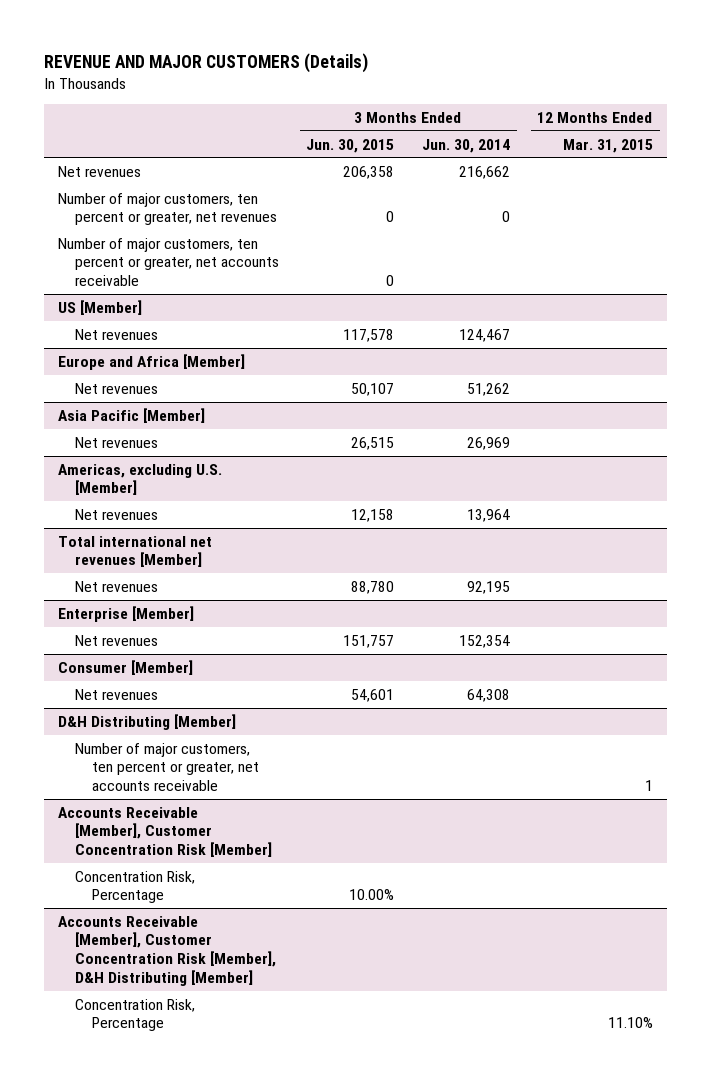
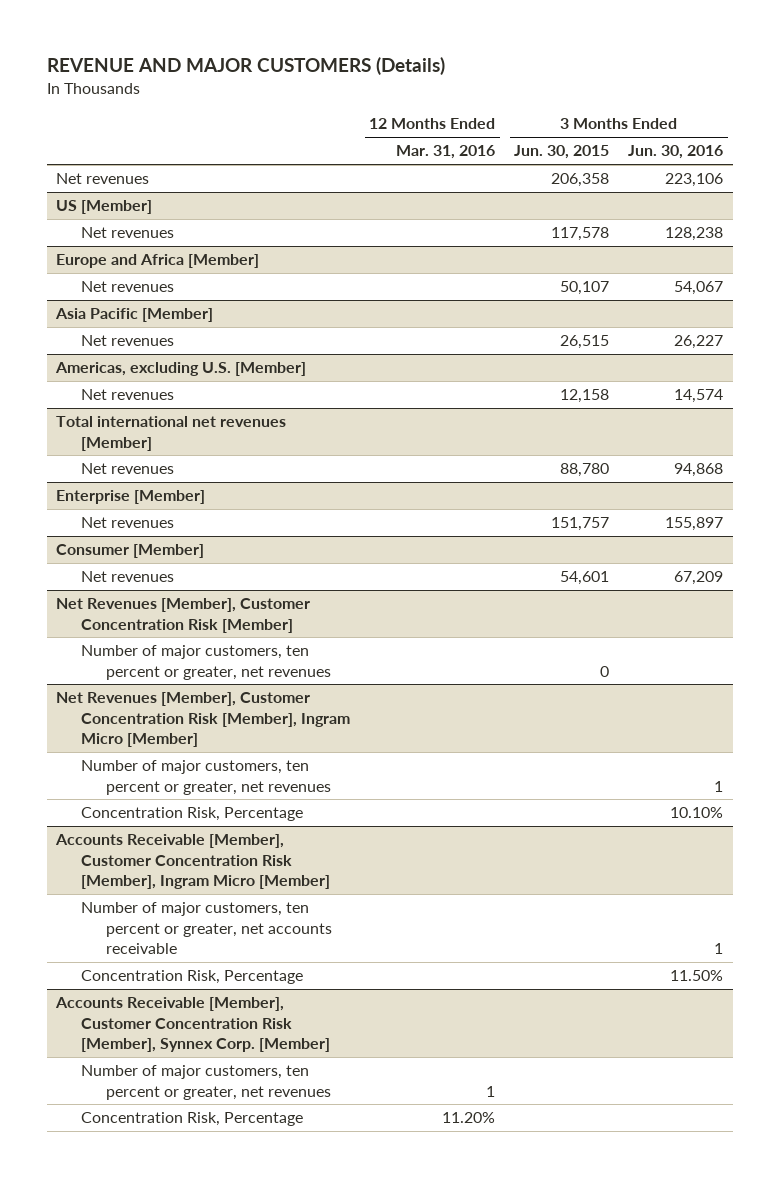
- | 3 Months Ended Jun. 30, 2015 | 3 Months Ended Jun. 30, 2014 | 12 Months Ended Mar. 31, 2015
+ | 12 Months Ended Mar. 31, 2016 | 3 Months Ended Jun. 30, 2015 | 3 Months Ended Jun. 30, 2016
- Number of major customers, ten percent or greater, net revenues | 0 | 0 |
- Number of major customers, ten percent or greater, net accounts receivable | 0 | |
- D&H Distributing [Member]
+ Net Revenues [Member], Customer Concentration Risk [Member]
+ Number of major customers, ten percent or greater, net revenues | | 0 |
+ Net Revenues [Member], Customer Concentration Risk [Member], Ingram Micro [Member]
+ Number of major customers, ten percent or greater, net revenues | | | 1
+ Concentration Risk, Percentage | | | 10.10%
+ Accounts Receivable [Member], Customer Concentration Risk [Member], Ingram Micro [Member]
- Accounts Receivable [Member], Customer Concentration Risk [Member]
- Concentration Risk, Percentage | 10.00% | |
- Accounts Receivable [Member], Customer Concentration Risk [Member], D&H Distributing [Member]
+ Accounts Receivable [Member], Customer Concentration Risk [Member], Synnex Corp. [Member]
+ Number of major customers, ten percent or greater, net revenues | 1 | |
+ Concentration Risk, Percentage | 11.20% | |

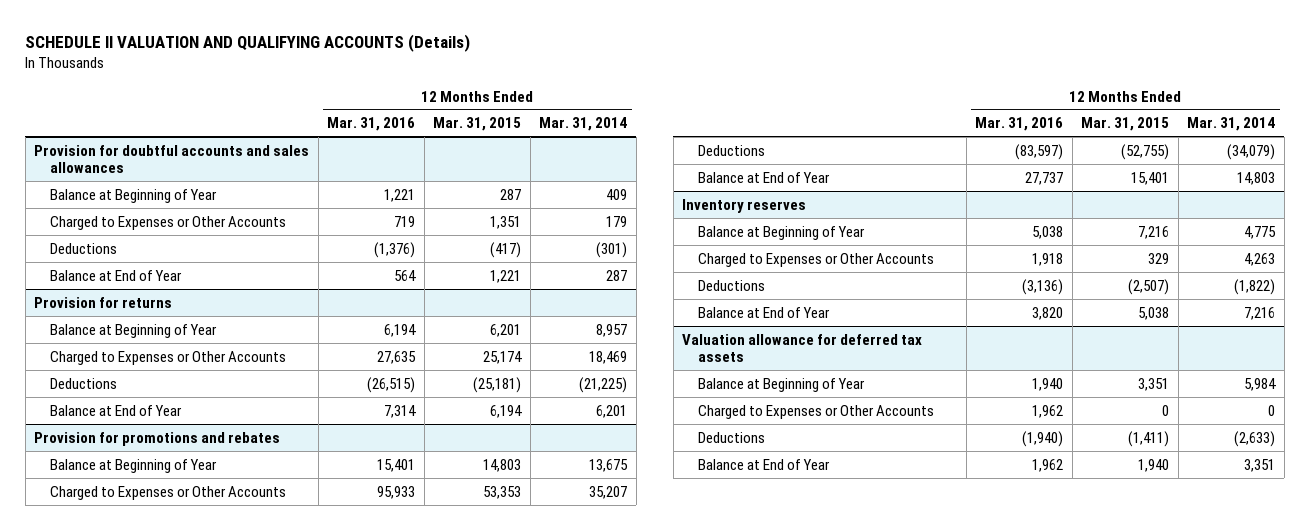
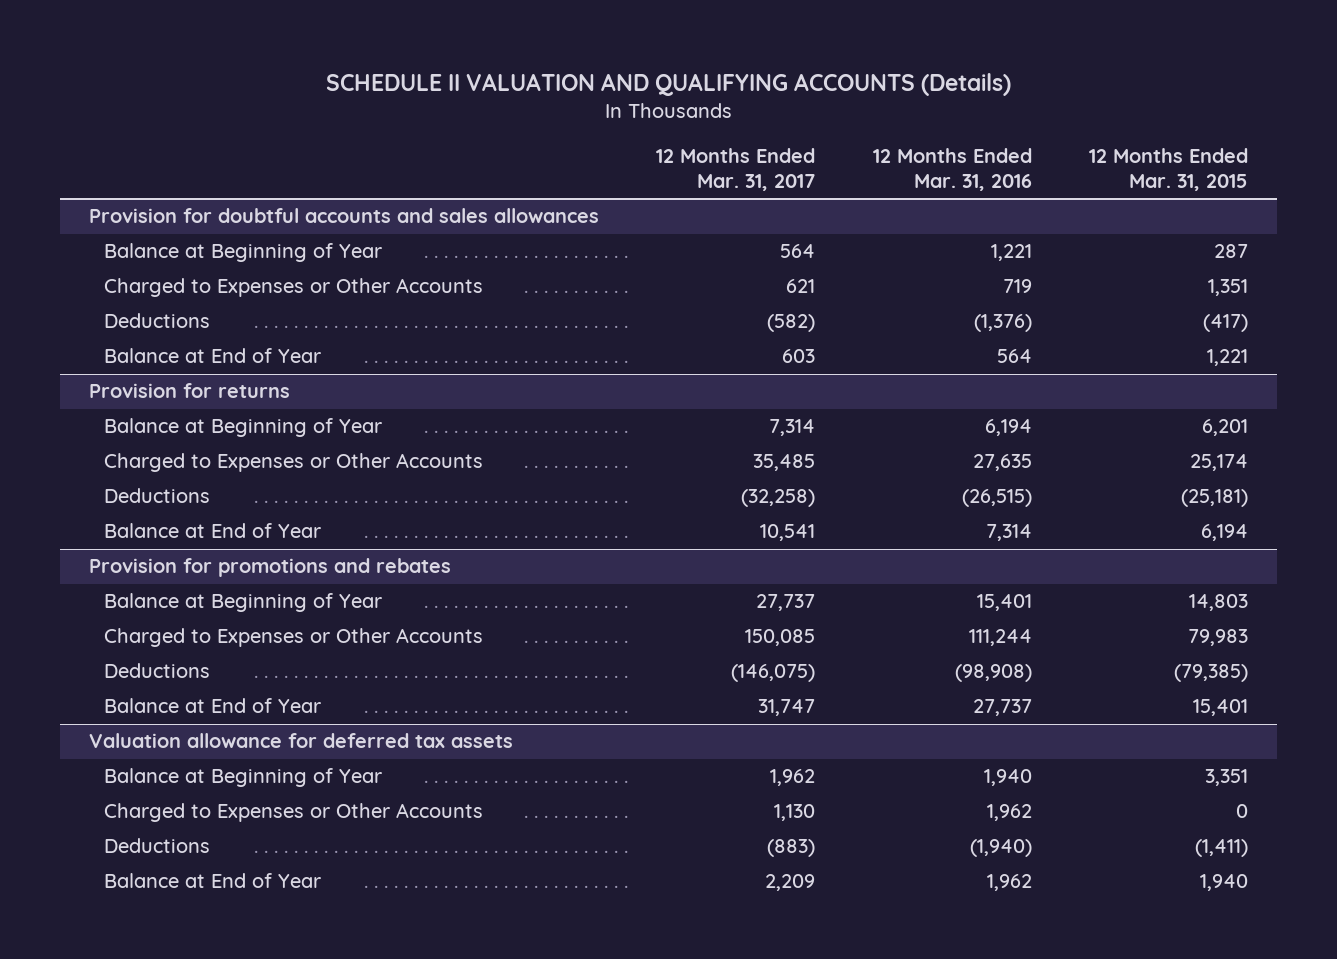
- | 12 Months Ended Mar. 31, 2016 | 12 Months Ended Mar. 31, 2015 | 12 Months Ended Mar. 31, 2014
+ | 12 Months Ended Mar. 31, 2017 | 12 Months Ended Mar. 31, 2016 | 12 Months Ended Mar. 31, 2015
@ Provision for promotions and rebates
- Charged to Expenses or Other Accounts | 95,933 | 53,353 | 35,207
- Deductions | (83,597) | (52,755) | (34,079)
+ Charged to Expenses or Other Accounts | 150,085 | 111,244 | 79,983
+ Deductions | (146,075) | (98,908) | (79,385)
- Inventory reserves
- Balance at Beginning of Year | 5,038 | 7,216 | 4,775
- Charged to Expenses or Other Accounts | 1,918 | 329 | 4,263
- Deductions | (3,136) | (2,507) | (1,822)
- Balance at End of Year | 3,820 | 5,038 | 7,216

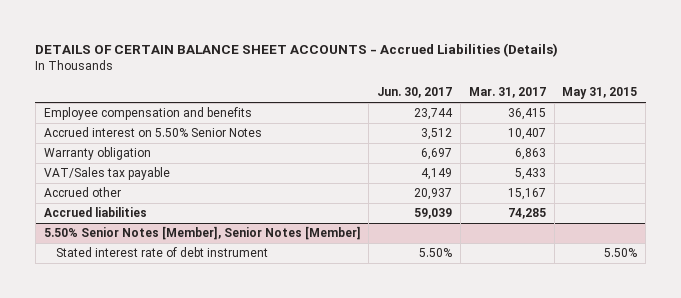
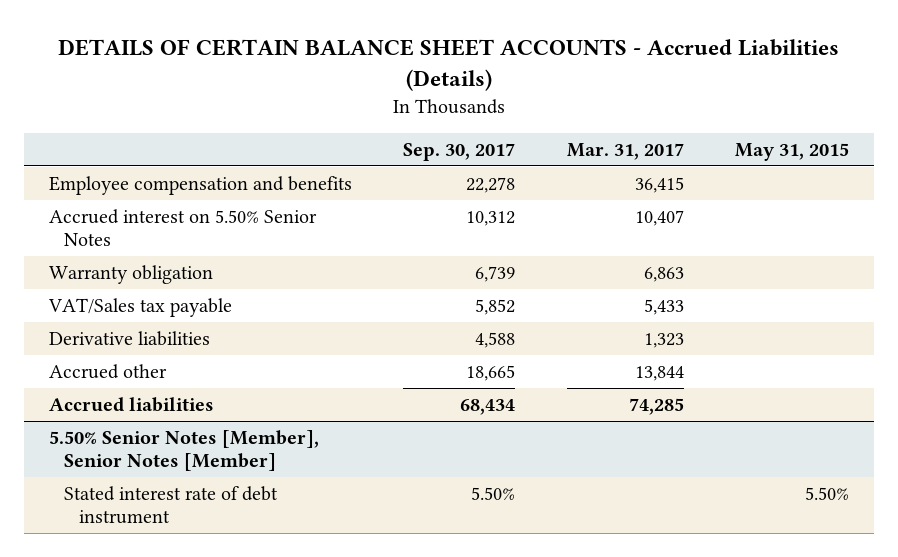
- | Jun. 30, 2017 | Mar. 31, 2017 | May 31, 2015
+ | Sep. 30, 2017 | Mar. 31, 2017 | May 31, 2015
- Accrued other | 20,937 | 15,167 |
+ Derivative liabilities | 4,588 | 1,323 |
+ Accrued other | 18,665 | 13,844 |

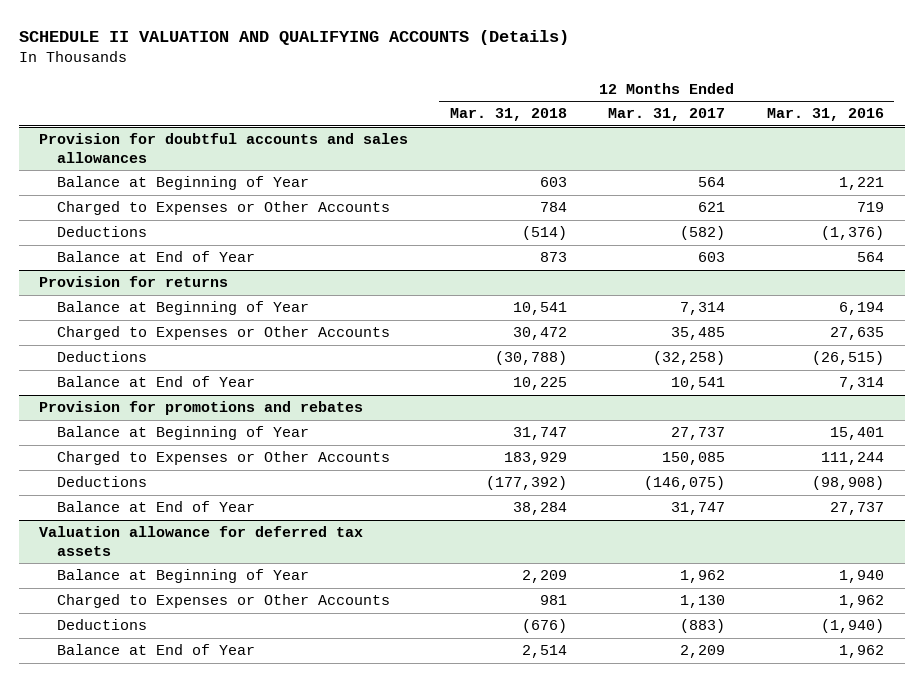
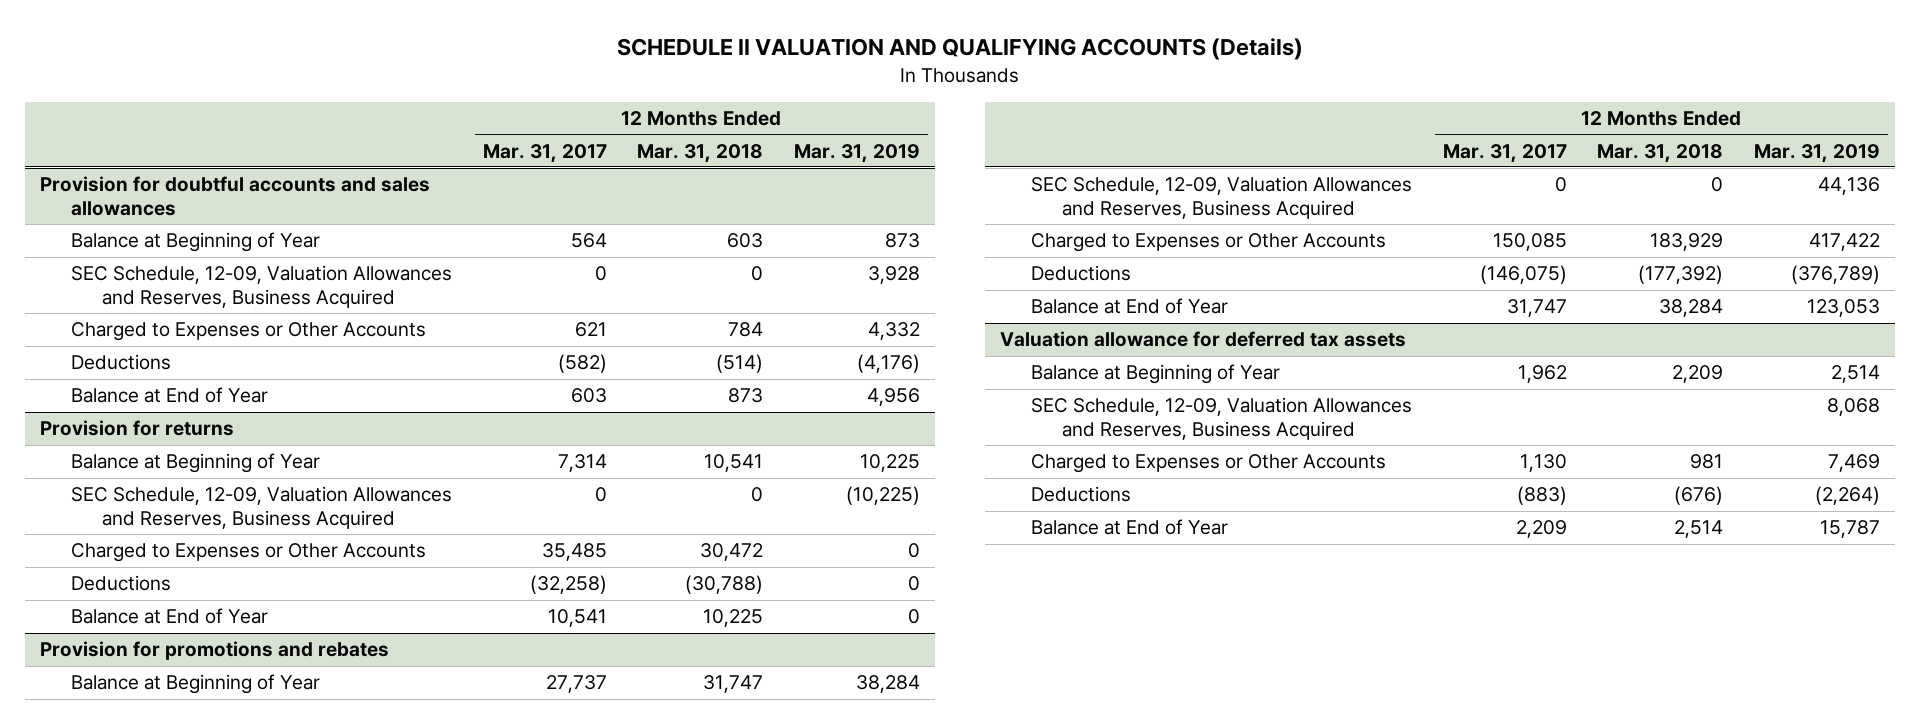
- | 12 Months Ended Mar. 31, 2018 | 12 Months Ended Mar. 31, 2017 | 12 Months Ended Mar. 31, 2016
+ | 12 Months Ended Mar. 31, 2017 | 12 Months Ended Mar. 31, 2018 | 12 Months Ended Mar. 31, 2019
@ Provision for doubtful accounts and sales allowances
+ SEC Schedule, 12-09, Valuation Allowances and Reserves, Business Acquired | 0 | 0 | 3,928
@ Provision for returns
+ SEC Schedule, 12-09, Valuation Allowances and Reserves, Business Acquired | 0 | 0 | (10,225)
@ Provision for promotions and rebates
+ SEC Schedule, 12-09, Valuation Allowances and Reserves, Business Acquired | 0 | 0 | 44,136
@ Valuation allowance for deferred tax assets
+ SEC Schedule, 12-09, Valuation Allowances and Reserves, Business Acquired | | | 8,068

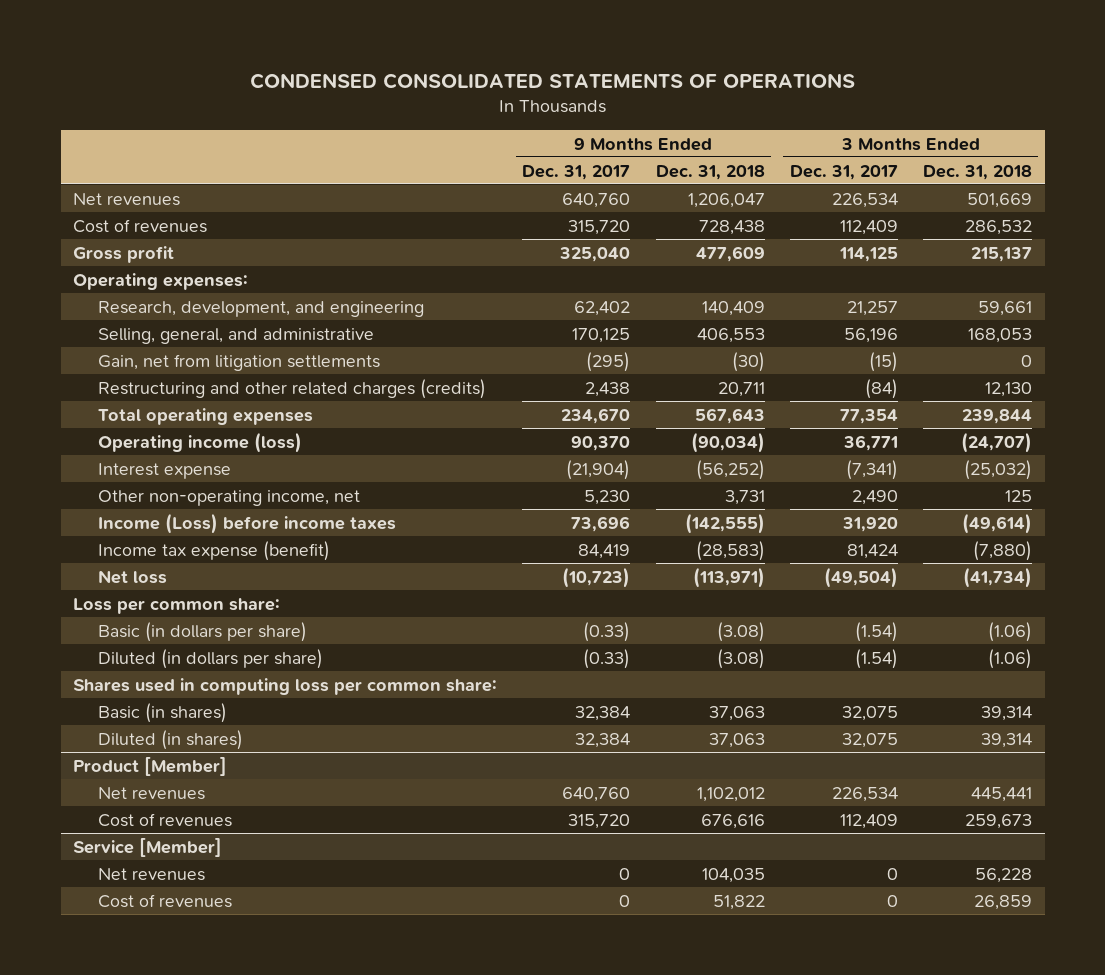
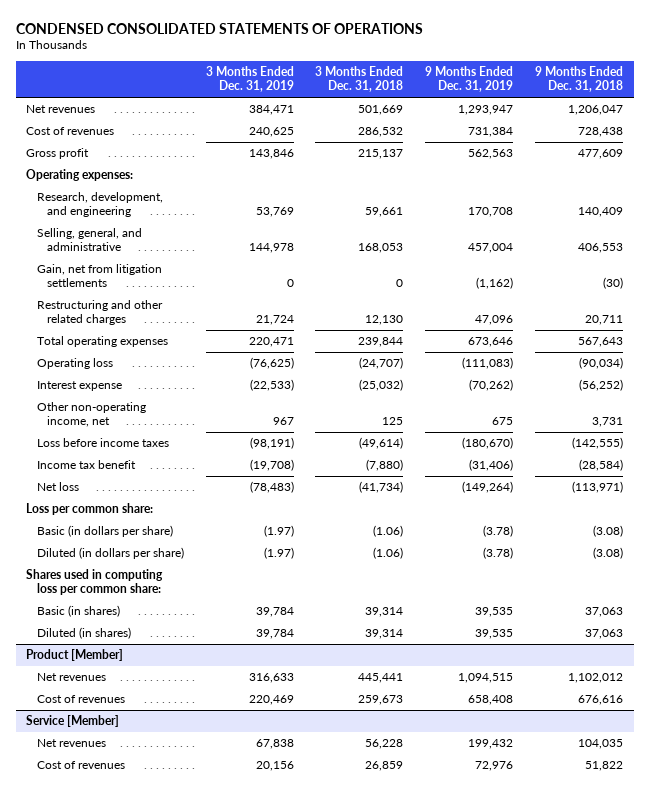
- | 9 Months Ended Dec. 31, 2017 | 9 Months Ended Dec. 31, 2018 | 3 Months Ended Dec. 31, 2017 | 3 Months Ended Dec. 31, 2018
+ | 3 Months Ended Dec. 31, 2019 | 3 Months Ended Dec. 31, 2018 | 9 Months Ended Dec. 31, 2019 | 9 Months Ended Dec. 31, 2018
- Restructuring and other related charges (credits) | 2,438 | 20,711 | (84) | 12,130
+ Restructuring and other related charges | 21,724 | 12,130 | 47,096 | 20,711
- Operating income (loss) | 90,370 | (90,034) | 36,771 | (24,707)
+ Operating loss | (76,625) | (24,707) | (111,083) | (90,034)
- Income (Loss) before income taxes | 73,696 | (142,555) | 31,920 | (49,614)
- Income tax expense (benefit) | 84,419 | (28,583) | 81,424 | (7,880)
+ Loss before income taxes | (98,191) | (49,614) | (180,670) | (142,555)
+ Income tax benefit | (19,708) | (7,880) | (31,406) | (28,584)

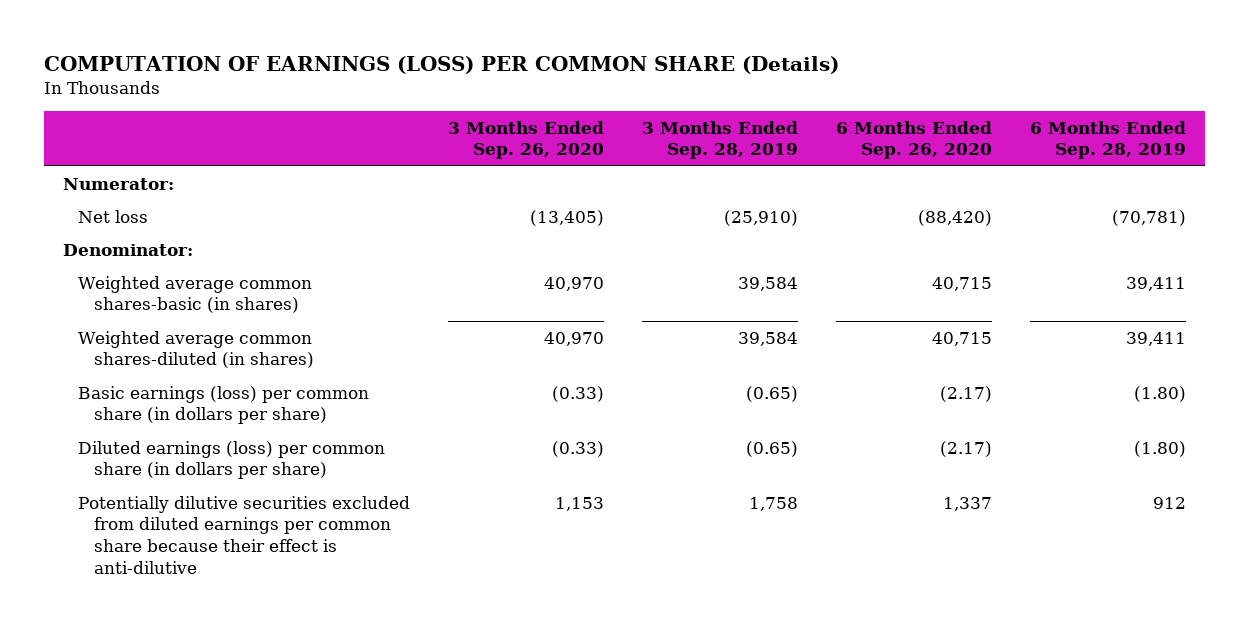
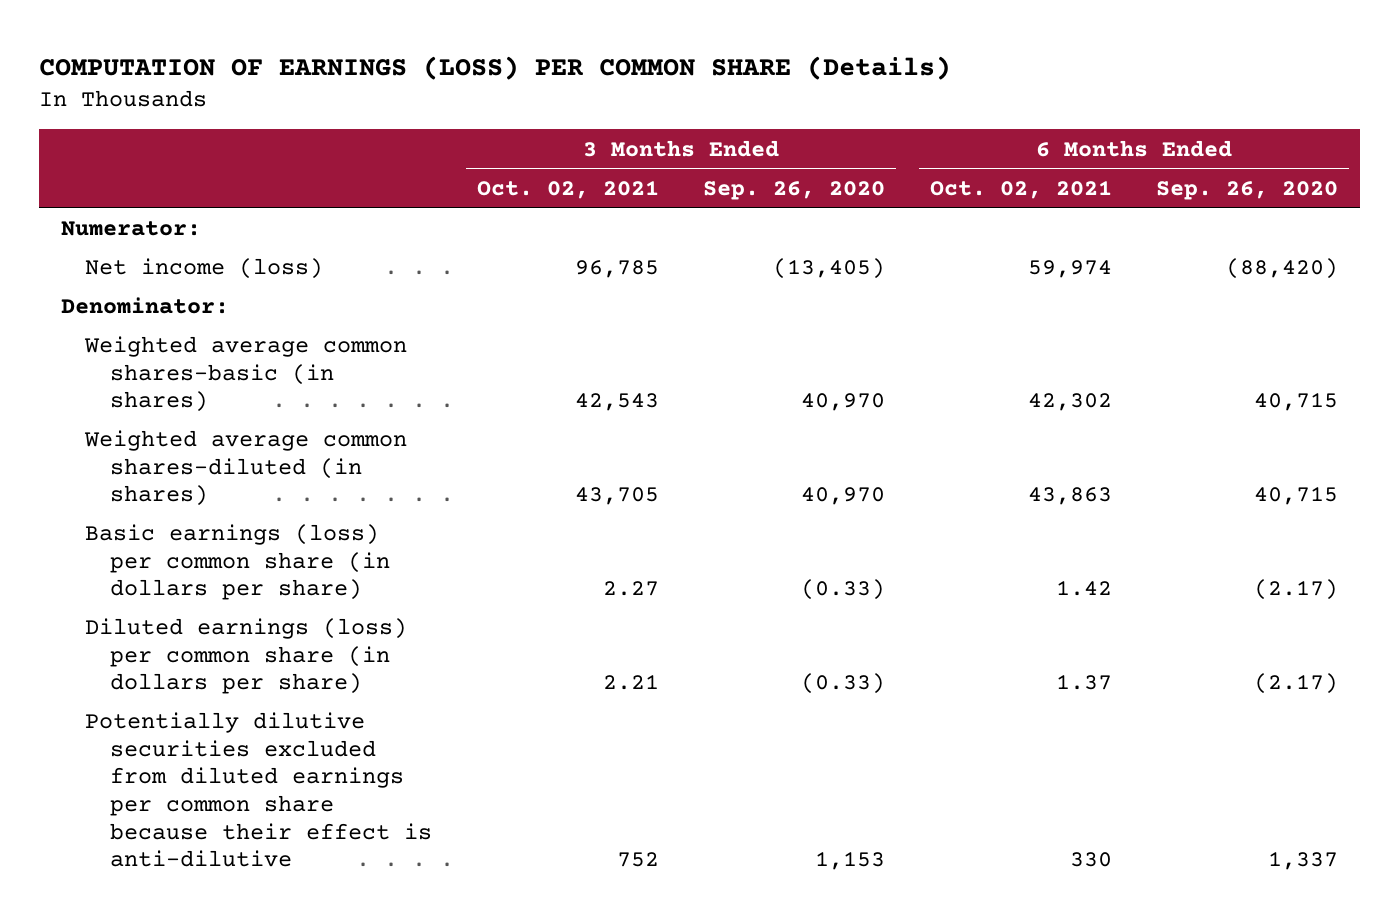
- | 3 Months Ended Sep. 26, 2020 | 3 Months Ended Sep. 28, 2019 | 6 Months Ended Sep. 26, 2020 | 6 Months Ended Sep. 28, 2019
+ | 3 Months Ended Oct. 02, 2021 | 3 Months Ended Sep. 26, 2020 | 6 Months Ended Oct. 02, 2021 | 6 Months Ended Sep. 26, 2020
- Net loss | (13,405) | (25,910) | (88,420) | (70,781)
+ Net income (loss) | 96,785 | (13,405) | 59,974 | (88,420)

